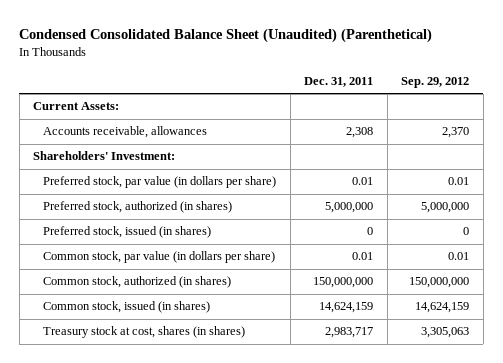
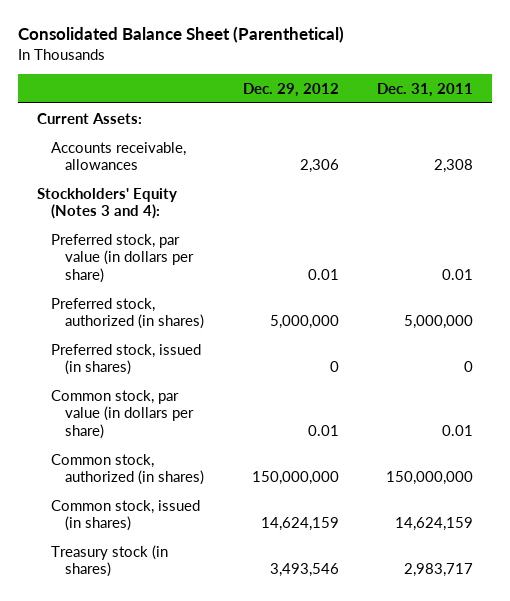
- Condensed Consolidated Balance Sheet (Unaudited) (Parenthetical)
+ Consolidated Balance Sheet (Parenthetical)
- | Dec. 31, 2011 | Sep. 29, 2012
+ | Dec. 29, 2012 | Dec. 31, 2011
- Shareholders' Investment:
+ Stockholders' Equity (Notes 3 and 4):
- Treasury stock at cost, shares (in shares) | 2,983,717 | 3,305,063
+ Treasury stock (in shares) | 3,493,546 | 2,983,717

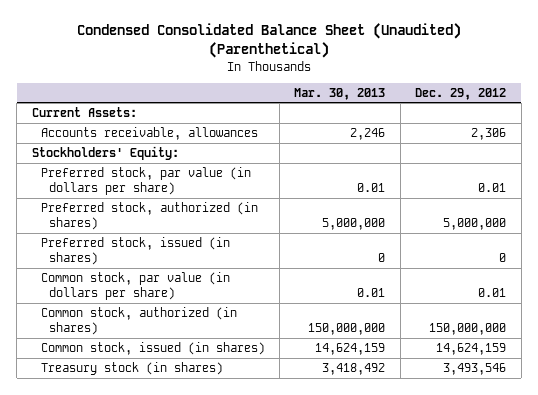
- Consolidated Balance Sheet (Parenthetical)
+ Condensed Consolidated Balance Sheet (Unaudited) (Parenthetical)
- | Dec. 29, 2012 | Dec. 31, 2011
+ | Mar. 30, 2013 | Dec. 29, 2012
- Stockholders' Equity (Notes 3 and 4):
+ Stockholders' Equity:

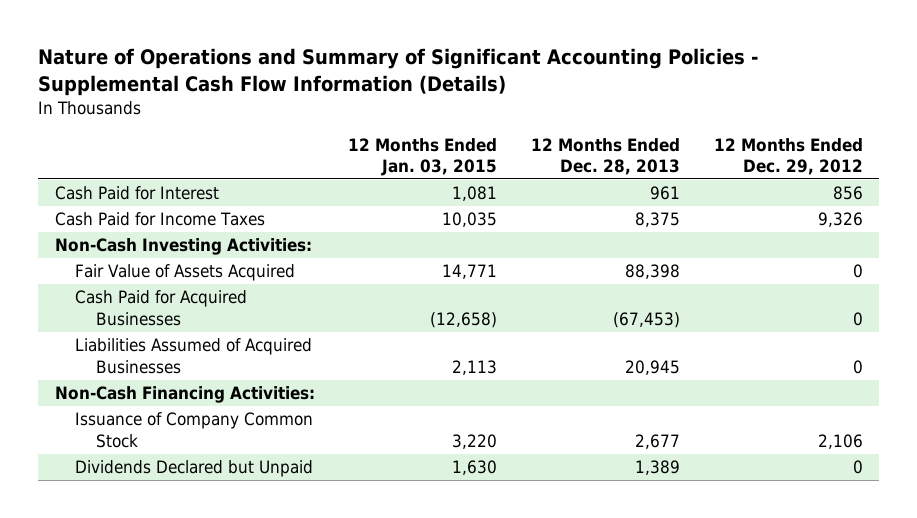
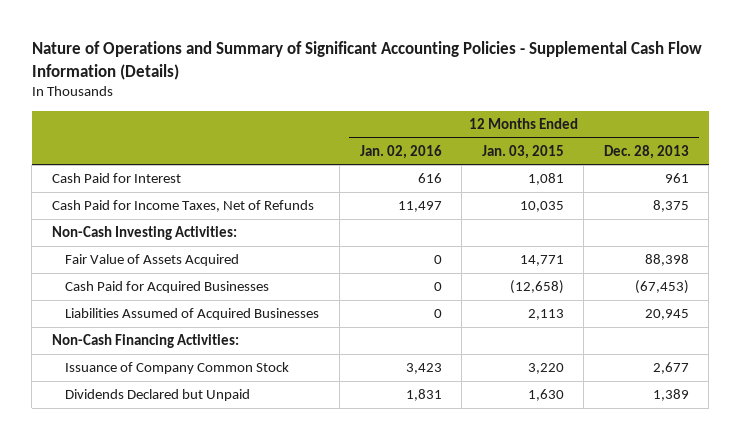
- | 12 Months Ended Jan. 03, 2015 | 12 Months Ended Dec. 28, 2013 | 12 Months Ended Dec. 29, 2012
+ | 12 Months Ended Jan. 02, 2016 | 12 Months Ended Jan. 03, 2015 | 12 Months Ended Dec. 28, 2013
- Cash Paid for Income Taxes | 10,035 | 8,375 | 9,326
+ Cash Paid for Income Taxes, Net of Refunds | 11,497 | 10,035 | 8,375

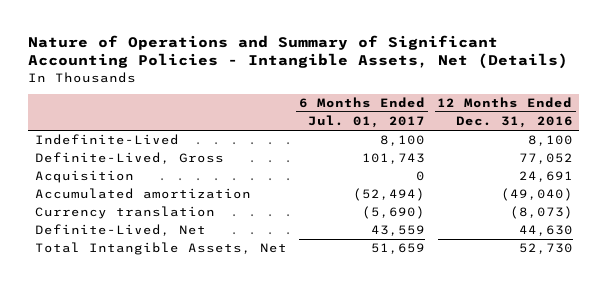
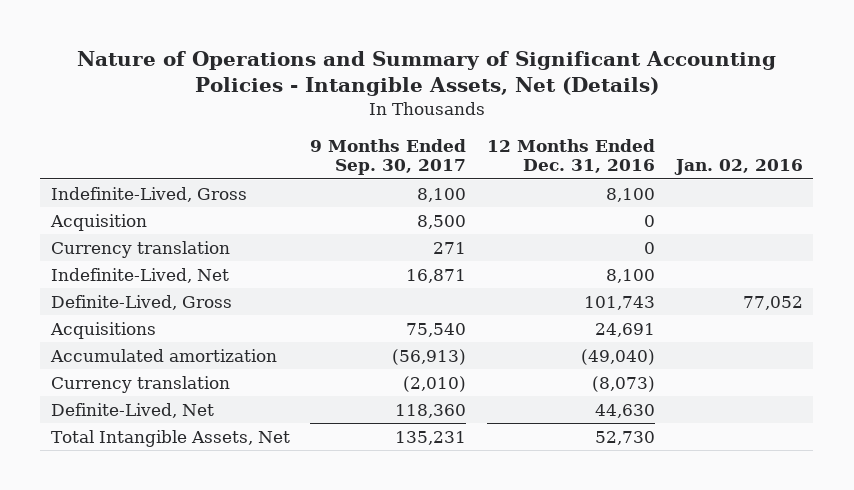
- | 6 Months Ended Jul. 01, 2017 | 12 Months Ended Dec. 31, 2016
+ | 9 Months Ended Sep. 30, 2017 | 12 Months Ended Dec. 31, 2016 | Jan. 02, 2016
- Indefinite-Lived | 8,100 | 8,100
- Definite-Lived, Gross | 101,743 | 77,052
- Acquisition | 0 | 24,691
+ Indefinite-Lived, Gross | 8,100 | 8,100 |
+ Acquisition | 8,500 | 0 |
+ Currency translation | 271 | 0 |
+ Indefinite-Lived, Net | 16,871 | 8,100 |
+ Definite-Lived, Gross | | 101,743 | 77,052
+ Acquisitions | 75,540 | 24,691 |

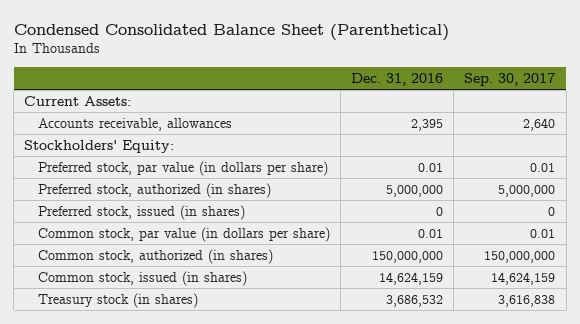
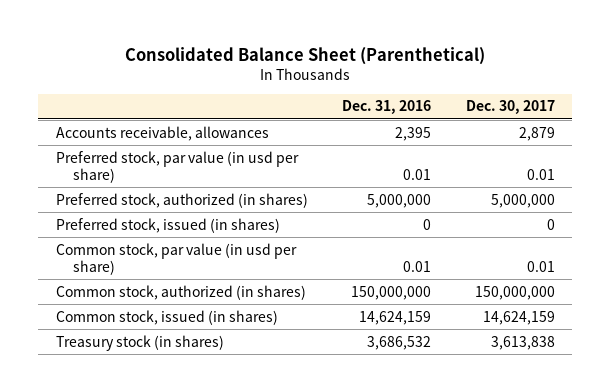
- Condensed Consolidated Balance Sheet (Parenthetical)
+ Consolidated Balance Sheet (Parenthetical)
- | Dec. 31, 2016 | Sep. 30, 2017
+ | Dec. 31, 2016 | Dec. 30, 2017
- Current Assets:
- Stockholders' Equity:
- Preferred stock, par value (in dollars per share) | 0.01 | 0.01
+ Preferred stock, par value (in usd per share) | 0.01 | 0.01
- Common stock, par value (in dollars per share) | 0.01 | 0.01
+ Common stock, par value (in usd per share) | 0.01 | 0.01

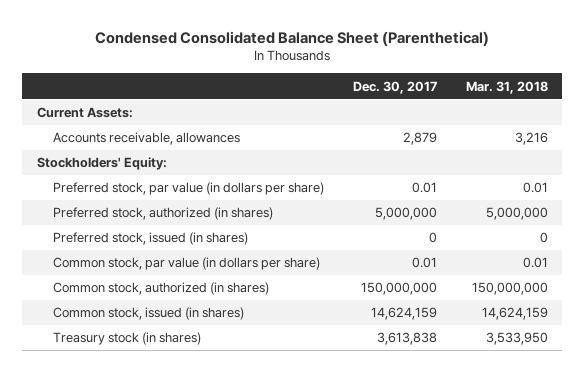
- Consolidated Balance Sheet (Parenthetical)
+ Condensed Consolidated Balance Sheet (Parenthetical)
- | Dec. 31, 2016 | Dec. 30, 2017
+ | Dec. 30, 2017 | Mar. 31, 2018
+ Current Assets:
- Preferred stock, par value (in usd per share) | 0.01 | 0.01
+ Stockholders' Equity:
+ Preferred stock, par value (in dollars per share) | 0.01 | 0.01
- Common stock, par value (in usd per share) | 0.01 | 0.01
+ Common stock, par value (in dollars per share) | 0.01 | 0.01

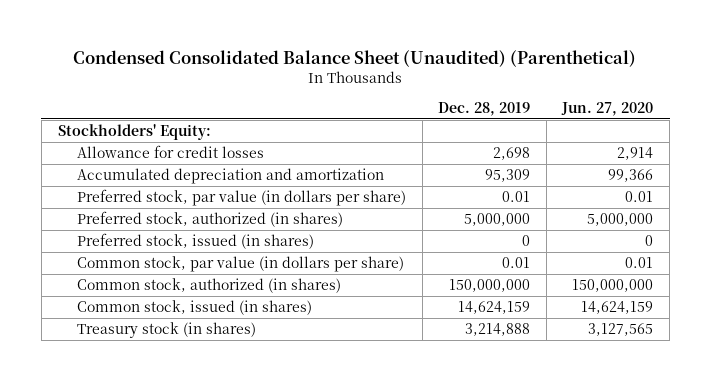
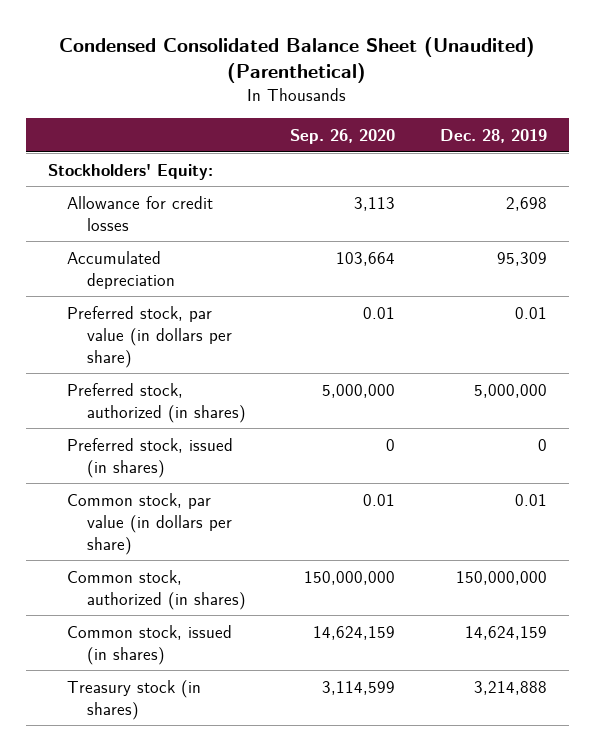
- | Dec. 28, 2019 | Jun. 27, 2020
+ | Sep. 26, 2020 | Dec. 28, 2019
- Accumulated depreciation and amortization | 95,309 | 99,366
+ Accumulated depreciation | 103,664 | 95,309

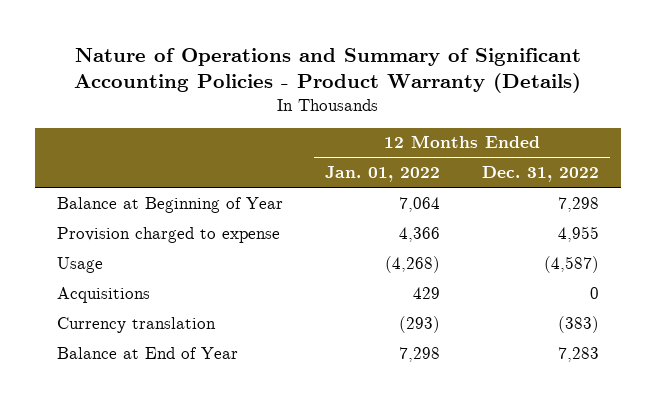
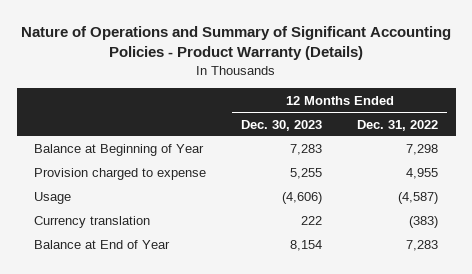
- | 12 Months Ended Jan. 01, 2022 | 12 Months Ended Dec. 31, 2022
+ | 12 Months Ended Dec. 30, 2023 | 12 Months Ended Dec. 31, 2022
- Acquisitions | 429 | 0

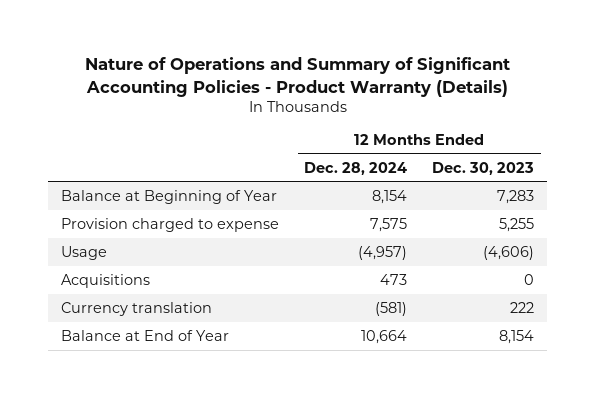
- | 12 Months Ended Dec. 30, 2023 | 12 Months Ended Dec. 31, 2022
+ | 12 Months Ended Dec. 28, 2024 | 12 Months Ended Dec. 30, 2023
+ Acquisitions | 473 | 0

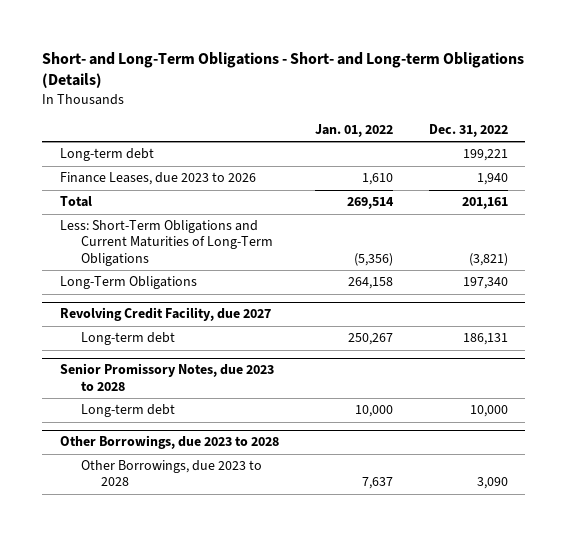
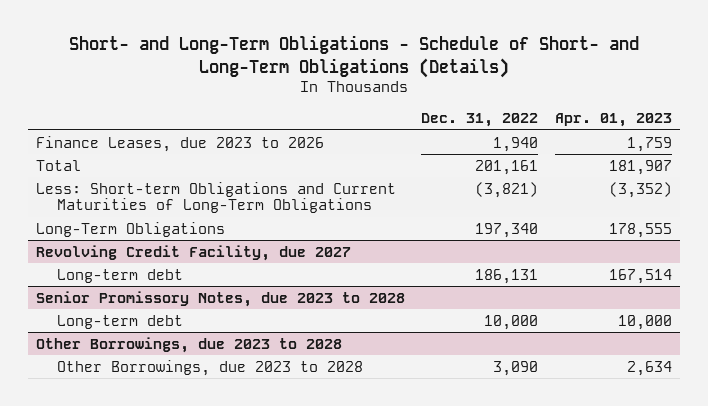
- Short- and Long-Term Obligations - Short- and Long-term Obligations (Details)
+ Short- and Long-Term Obligations - Schedule of Short- and Long-Term Obligations (Details)
- | Jan. 01, 2022 | Dec. 31, 2022
+ | Dec. 31, 2022 | Apr. 01, 2023
- Long-term debt | | 199,221
- Less: Short-Term Obligations and Current Maturities of Long-Term Obligations | (5,356) | (3,821)
+ Less: Short-term Obligations and Current Maturities of Long-Term Obligations | (3,821) | (3,352)

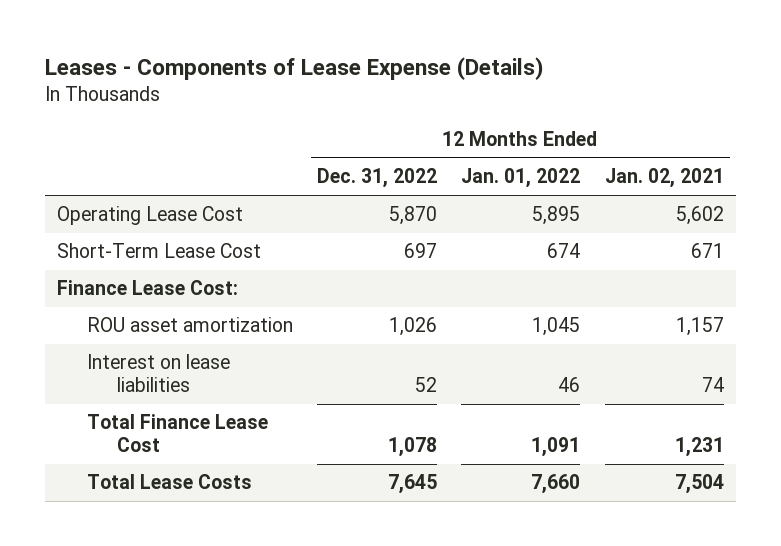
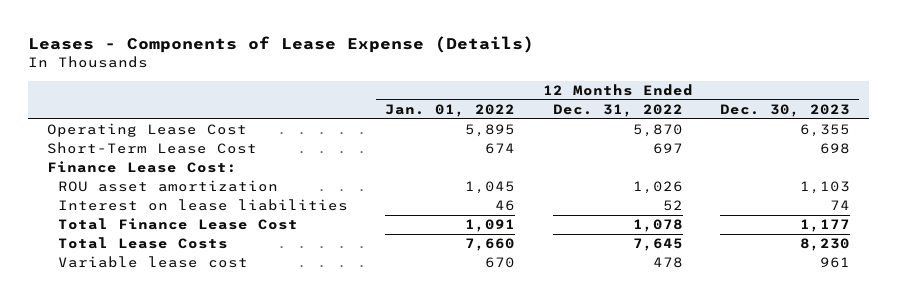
- | 12 Months Ended Dec. 31, 2022 | 12 Months Ended Jan. 01, 2022 | 12 Months Ended Jan. 02, 2021
+ | 12 Months Ended Jan. 01, 2022 | 12 Months Ended Dec. 31, 2022 | 12 Months Ended Dec. 30, 2023
+ Variable lease cost | 670 | 478 | 961

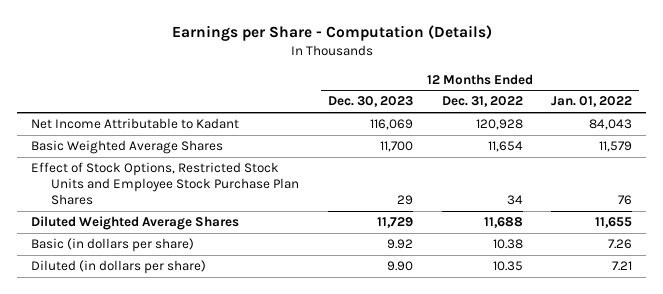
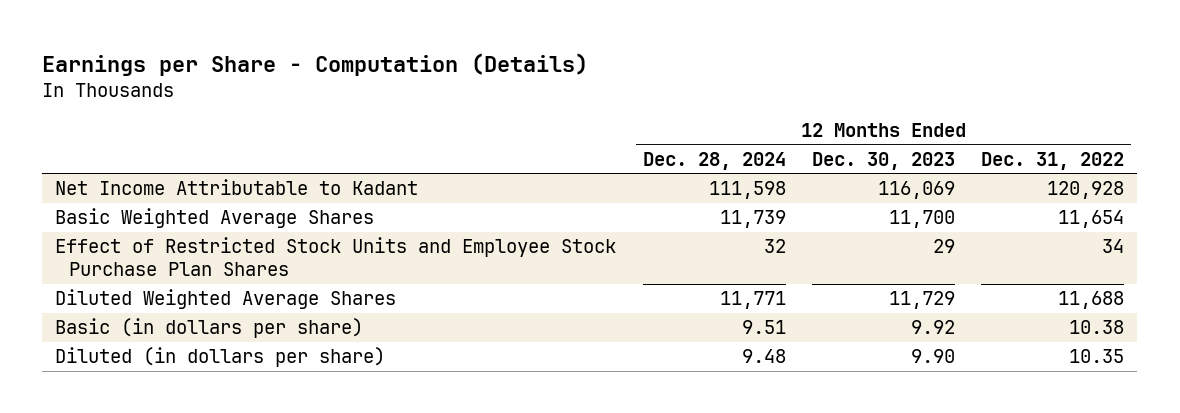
- | 12 Months Ended Dec. 30, 2023 | 12 Months Ended Dec. 31, 2022 | 12 Months Ended Jan. 01, 2022
+ | 12 Months Ended Dec. 28, 2024 | 12 Months Ended Dec. 30, 2023 | 12 Months Ended Dec. 31, 2022
- Effect of Stock Options, Restricted Stock Units and Employee Stock Purchase Plan Shares | 29 | 34 | 76
+ Effect of Restricted Stock Units and Employee Stock Purchase Plan Shares | 32 | 29 | 34

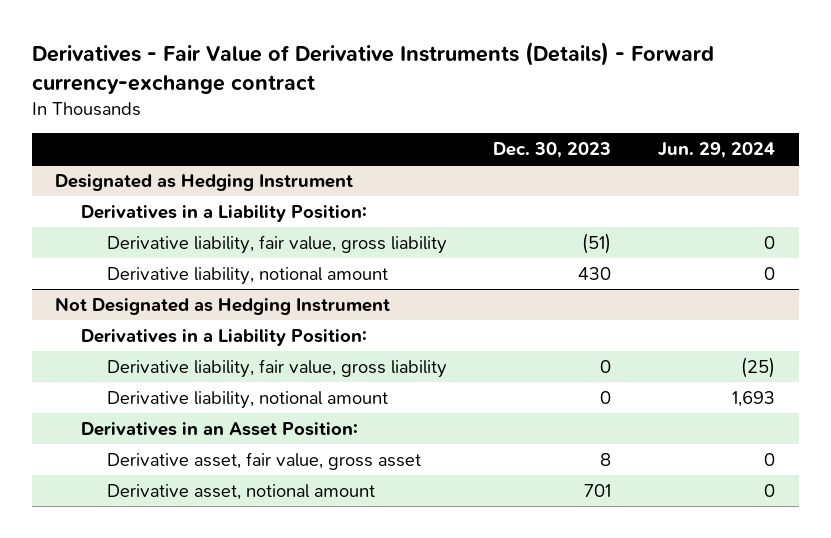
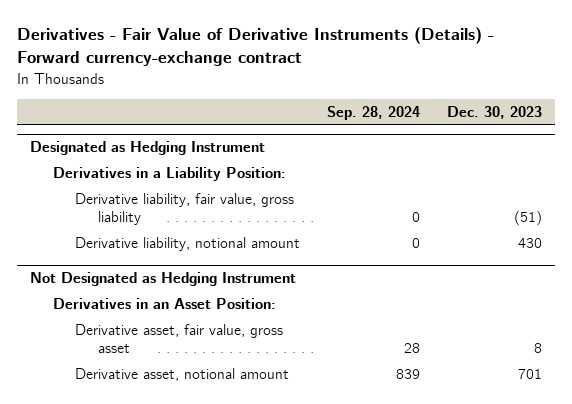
- | Dec. 30, 2023 | Jun. 29, 2024
+ | Sep. 28, 2024 | Dec. 30, 2023
@ Not Designated as Hedging Instrument
- Derivatives in a Liability Position:
- Derivative liability, fair value, gross liability | 0 | (25)
- Derivative liability, notional amount | 0 | 1,693

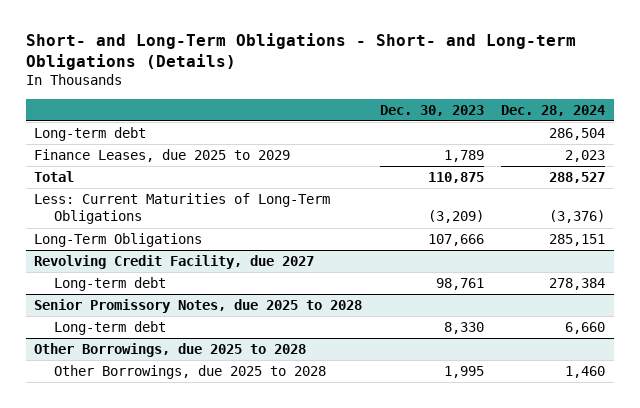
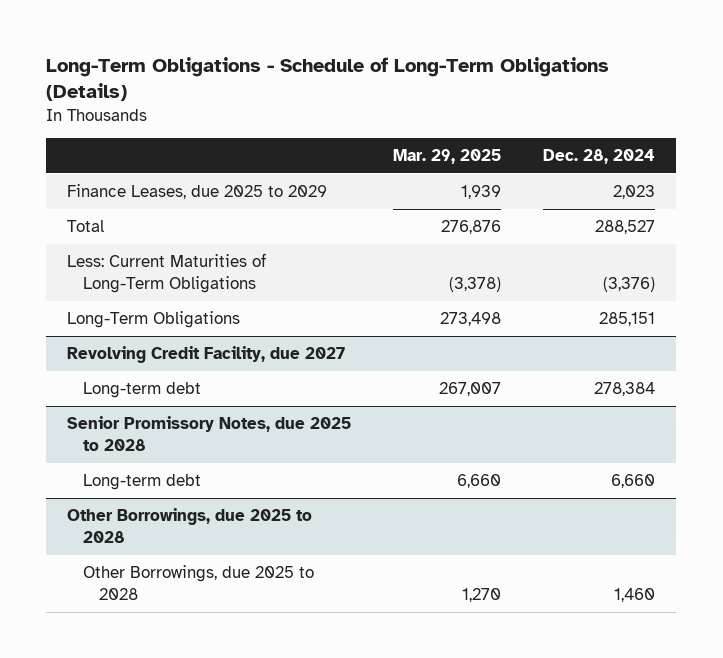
- Short- and Long-Term Obligations - Short- and Long-term Obligations (Details)
+ Long-Term Obligations - Schedule of Long-Term Obligations (Details)
- | Dec. 30, 2023 | Dec. 28, 2024
+ | Mar. 29, 2025 | Dec. 28, 2024
- Long-term debt | | 286,504

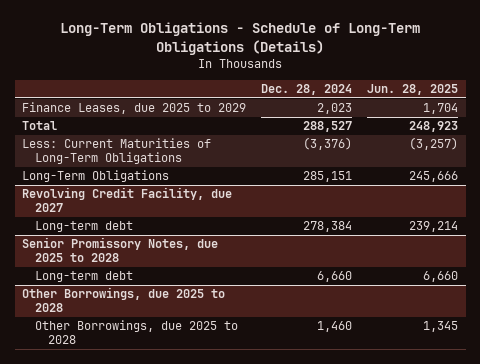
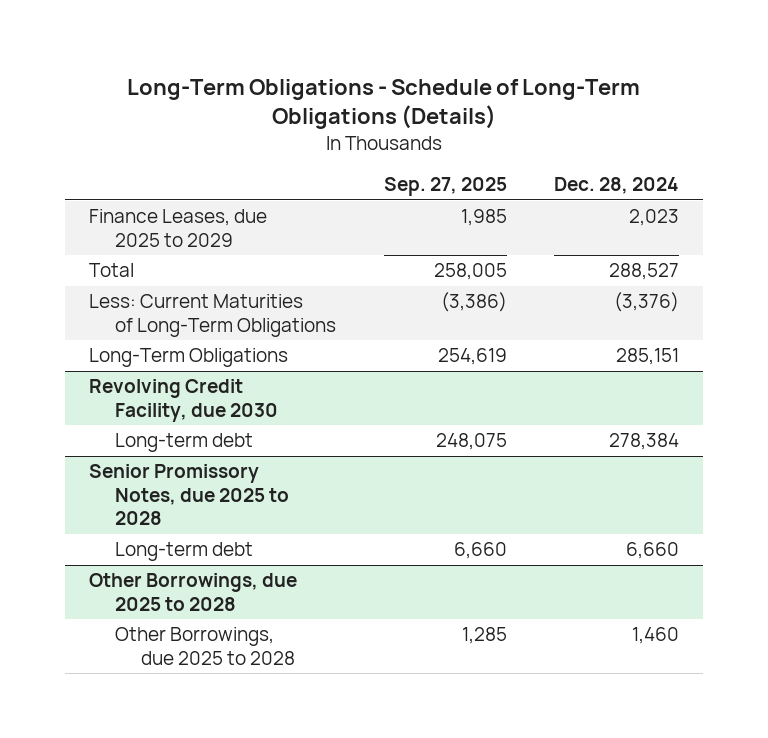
- | Dec. 28, 2024 | Jun. 28, 2025
+ | Sep. 27, 2025 | Dec. 28, 2024
- Revolving Credit Facility, due 2027
+ Revolving Credit Facility, due 2030

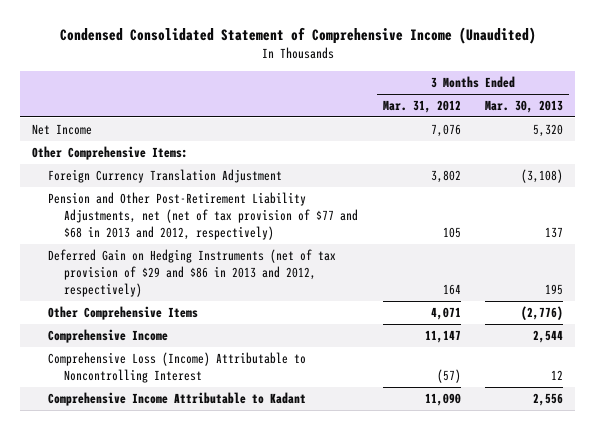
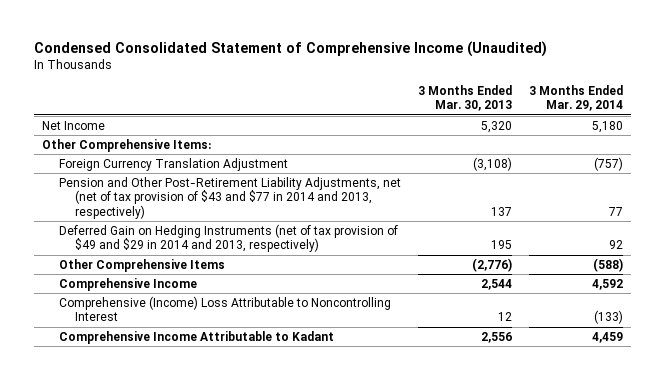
- | 3 Months Ended Mar. 31, 2012 | 3 Months Ended Mar. 30, 2013
+ | 3 Months Ended Mar. 30, 2013 | 3 Months Ended Mar. 29, 2014
- Pension and Other Post-Retirement Liability Adjustments, net (net of tax provision of $77 and $68 in 2013 and 2012, respectively) | 105 | 137
- Deferred Gain on Hedging Instruments (net of tax provision of $29 and $86 in 2013 and 2012, respectively) | 164 | 195
+ Pension and Other Post-Retirement Liability Adjustments, net (net of tax provision of $43 and $77 in 2014 and 2013, respectively) | 137 | 77
+ Deferred Gain on Hedging Instruments (net of tax provision of $49 and $29 in 2014 and 2013, respectively) | 195 | 92
- Comprehensive Loss (Income) Attributable to Noncontrolling Interest | (57) | 12
+ Comprehensive (Income) Loss Attributable to Noncontrolling Interest | 12 | (133)

